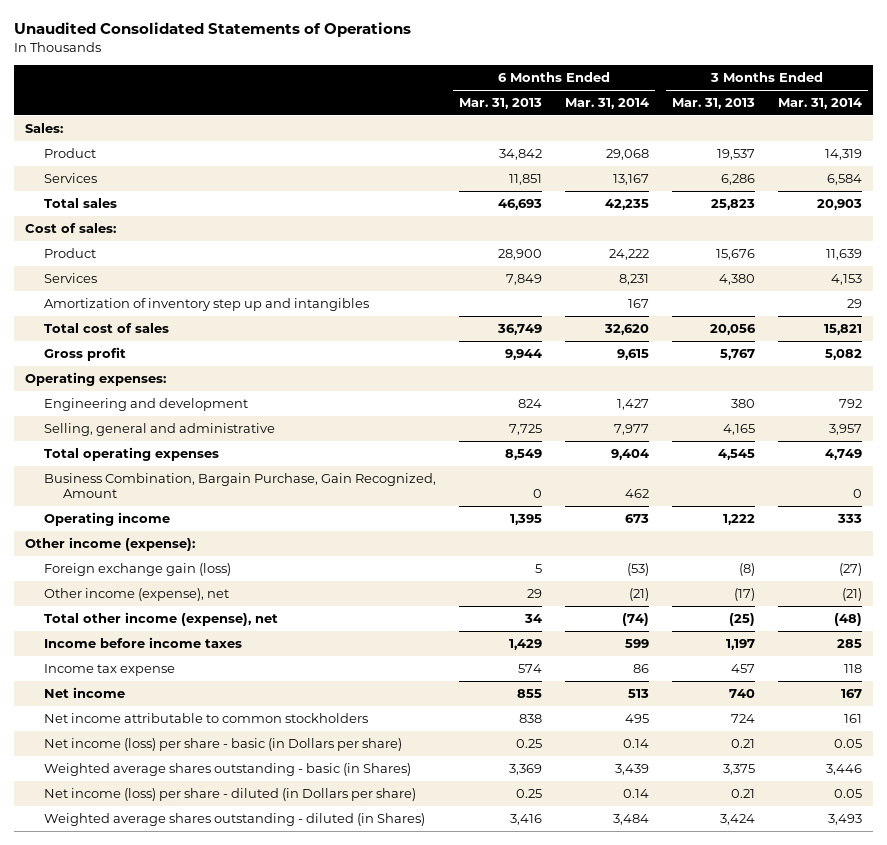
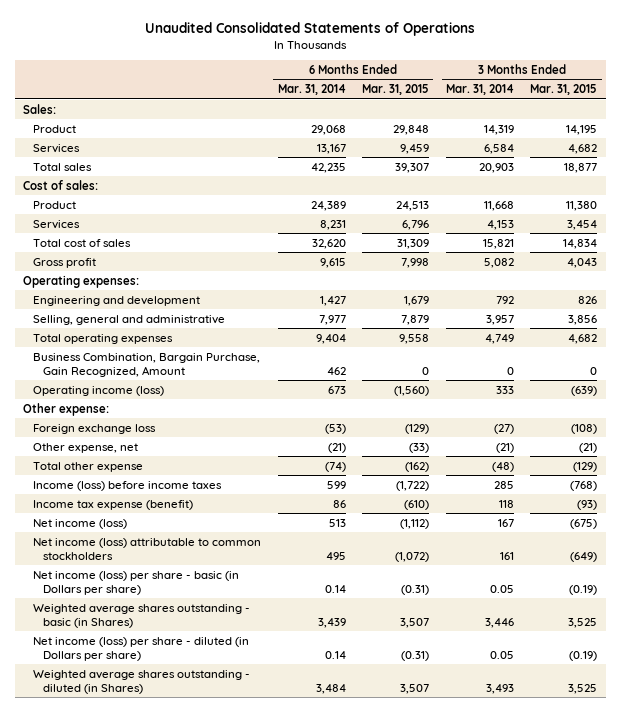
- | 6 Months Ended Mar. 31, 2013 | 6 Months Ended Mar. 31, 2014 | 3 Months Ended Mar. 31, 2013 | 3 Months Ended Mar. 31, 2014
+ | 6 Months Ended Mar. 31, 2014 | 6 Months Ended Mar. 31, 2015 | 3 Months Ended Mar. 31, 2014 | 3 Months Ended Mar. 31, 2015
- Product | 28,900 | 24,222 | 15,676 | 11,639
+ Product | 24,389 | 24,513 | 11,668 | 11,380
- Amortization of inventory step up and intangibles | | 167 | | 29
- Operating income | 1,395 | 673 | 1,222 | 333
- Other income (expense):
- Foreign exchange gain (loss) | 5 | (53) | (8) | (27)
- Other income (expense), net | 29 | (21) | (17) | (21)
- Total other income (expense), net | 34 | (74) | (25) | (48)
- Income before income taxes | 1,429 | 599 | 1,197 | 285
- Income tax expense | 574 | 86 | 457 | 118
- Net income | 855 | 513 | 740 | 167
- Net income attributable to common stockholders | 838 | 495 | 724 | 161
+ Operating income (loss) | 673 | (1,560) | 333 | (639)
+ Other expense:
+ Foreign exchange loss | (53) | (129) | (27) | (108)
+ Other expense, net | (21) | (33) | (21) | (21)
+ Total other expense | (74) | (162) | (48) | (129)
+ Income (loss) before income taxes | 599 | (1,722) | 285 | (768)
+ Income tax expense (benefit) | 86 | (610) | 118 | (93)
+ Net income (loss) | 513 | (1,112) | 167 | (675)
+ Net income (loss) attributable to common stockholders | 495 | (1,072) | 161 | (649)

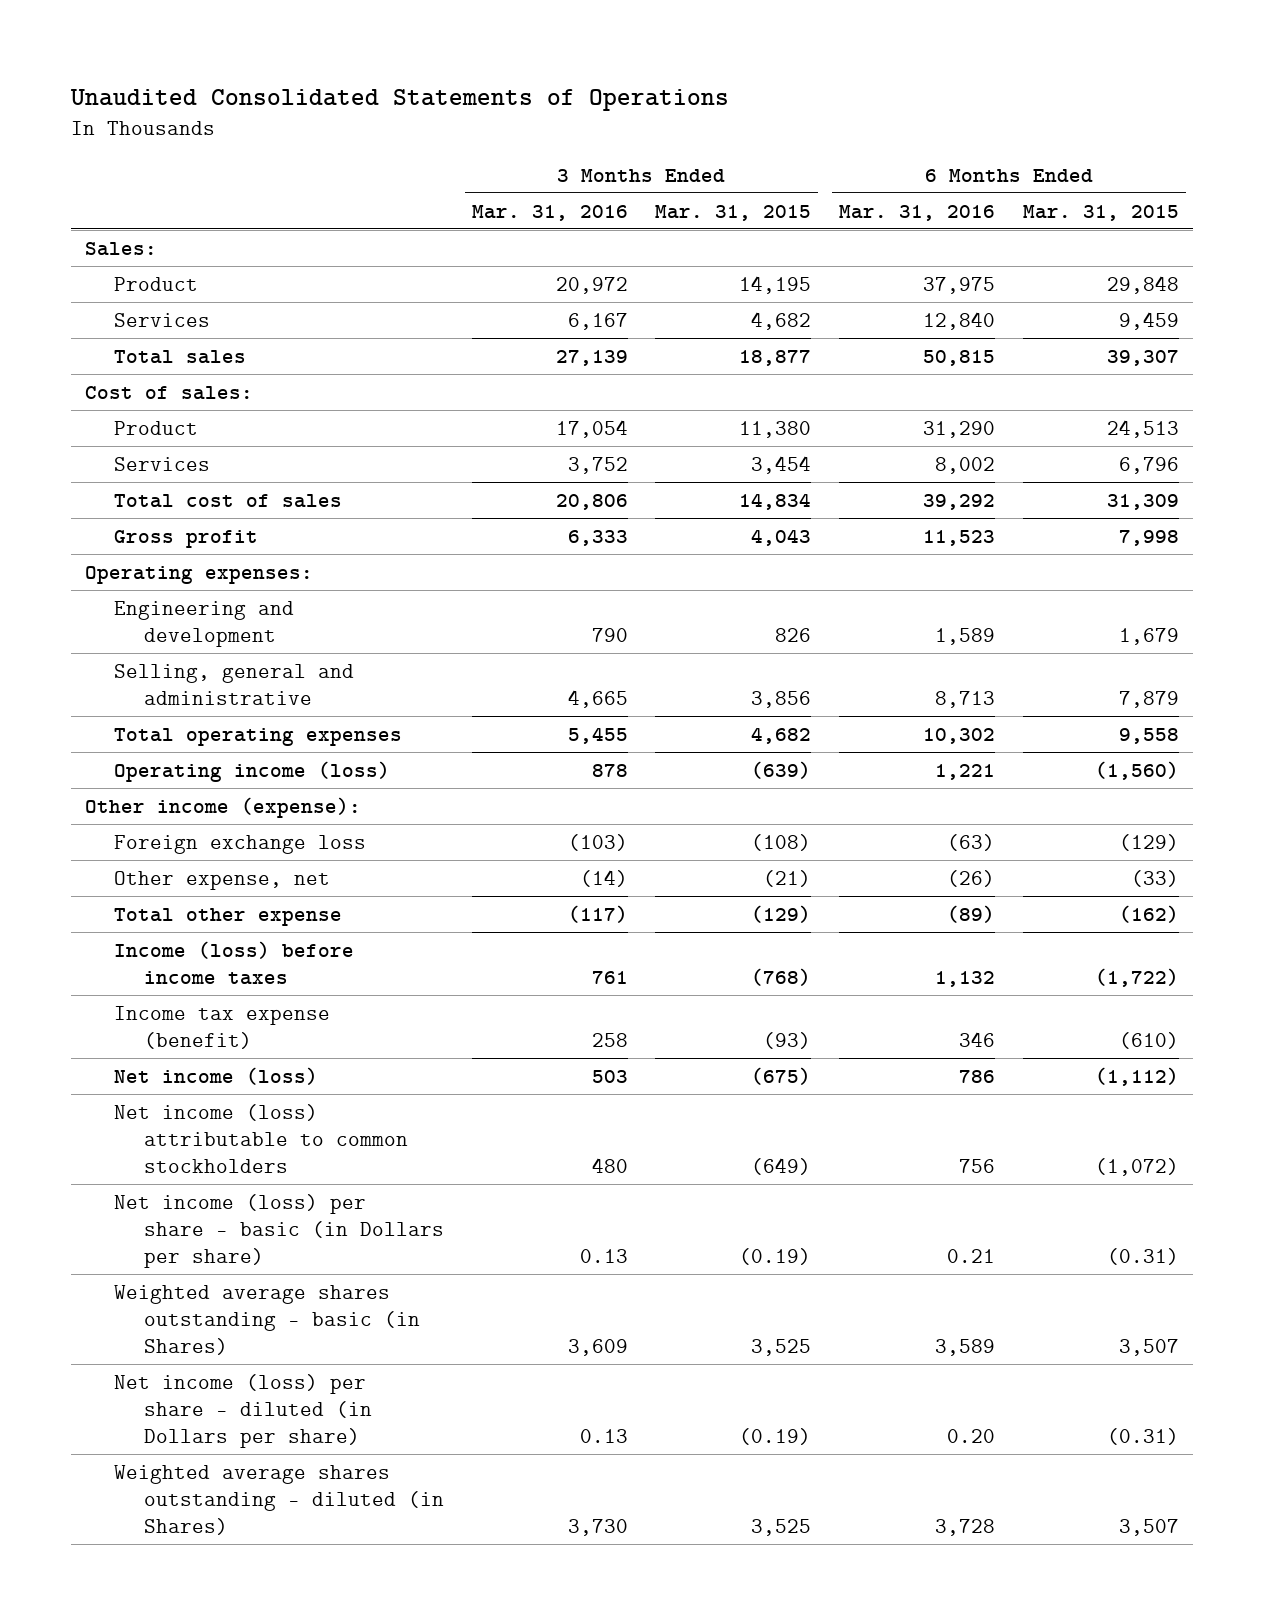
- | 6 Months Ended Mar. 31, 2014 | 6 Months Ended Mar. 31, 2015 | 3 Months Ended Mar. 31, 2014 | 3 Months Ended Mar. 31, 2015
+ | 3 Months Ended Mar. 31, 2016 | 3 Months Ended Mar. 31, 2015 | 6 Months Ended Mar. 31, 2016 | 6 Months Ended Mar. 31, 2015
- Business Combination, Bargain Purchase, Gain Recognized, Amount | 462 | 0 | 0 | 0
- Other expense:
+ Other income (expense):

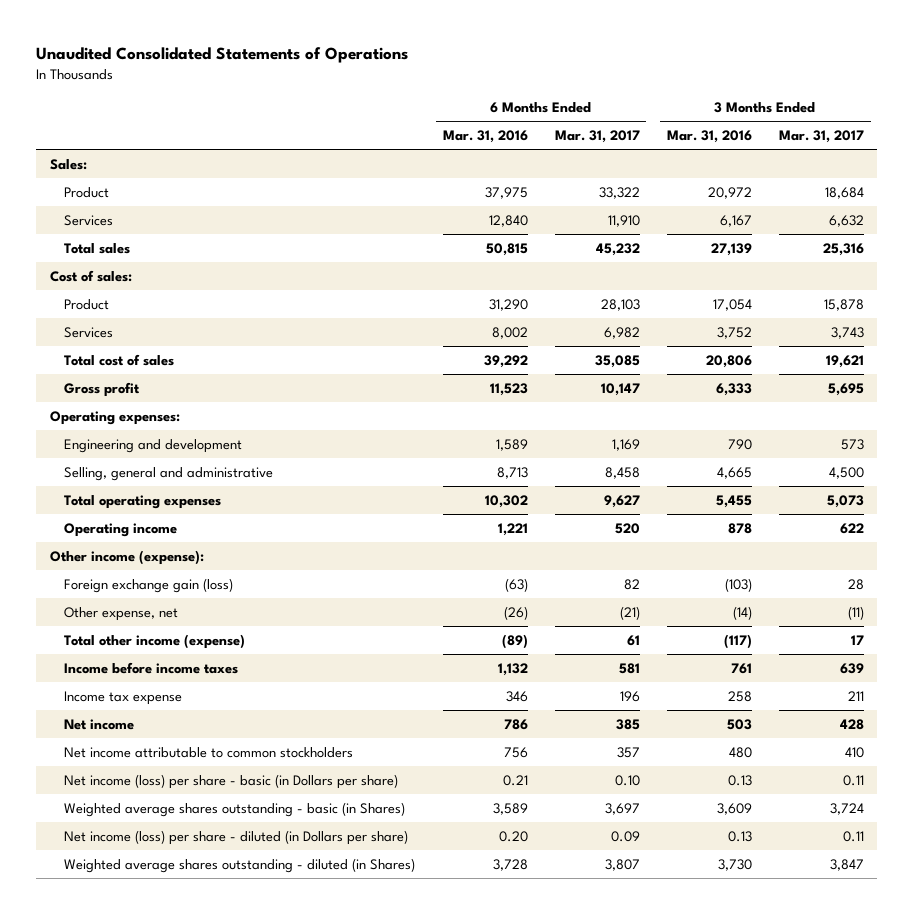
- | 3 Months Ended Mar. 31, 2016 | 3 Months Ended Mar. 31, 2015 | 6 Months Ended Mar. 31, 2016 | 6 Months Ended Mar. 31, 2015
+ | 6 Months Ended Mar. 31, 2016 | 6 Months Ended Mar. 31, 2017 | 3 Months Ended Mar. 31, 2016 | 3 Months Ended Mar. 31, 2017
- Operating income (loss) | 878 | (639) | 1,221 | (1,560)
+ Operating income | 1,221 | 520 | 878 | 622
- Foreign exchange loss | (103) | (108) | (63) | (129)
+ Foreign exchange gain (loss) | (63) | 82 | (103) | 28
- Total other expense | (117) | (129) | (89) | (162)
- Income (loss) before income taxes | 761 | (768) | 1,132 | (1,722)
- Income tax expense (benefit) | 258 | (93) | 346 | (610)
- Net income (loss) | 503 | (675) | 786 | (1,112)
- Net income (loss) attributable to common stockholders | 480 | (649) | 756 | (1,072)
+ Total other income (expense) | (89) | 61 | (117) | 17
+ Income before income taxes | 1,132 | 581 | 761 | 639
+ Income tax expense | 346 | 196 | 258 | 211
+ Net income | 786 | 385 | 503 | 428
+ Net income attributable to common stockholders | 756 | 357 | 480 | 410

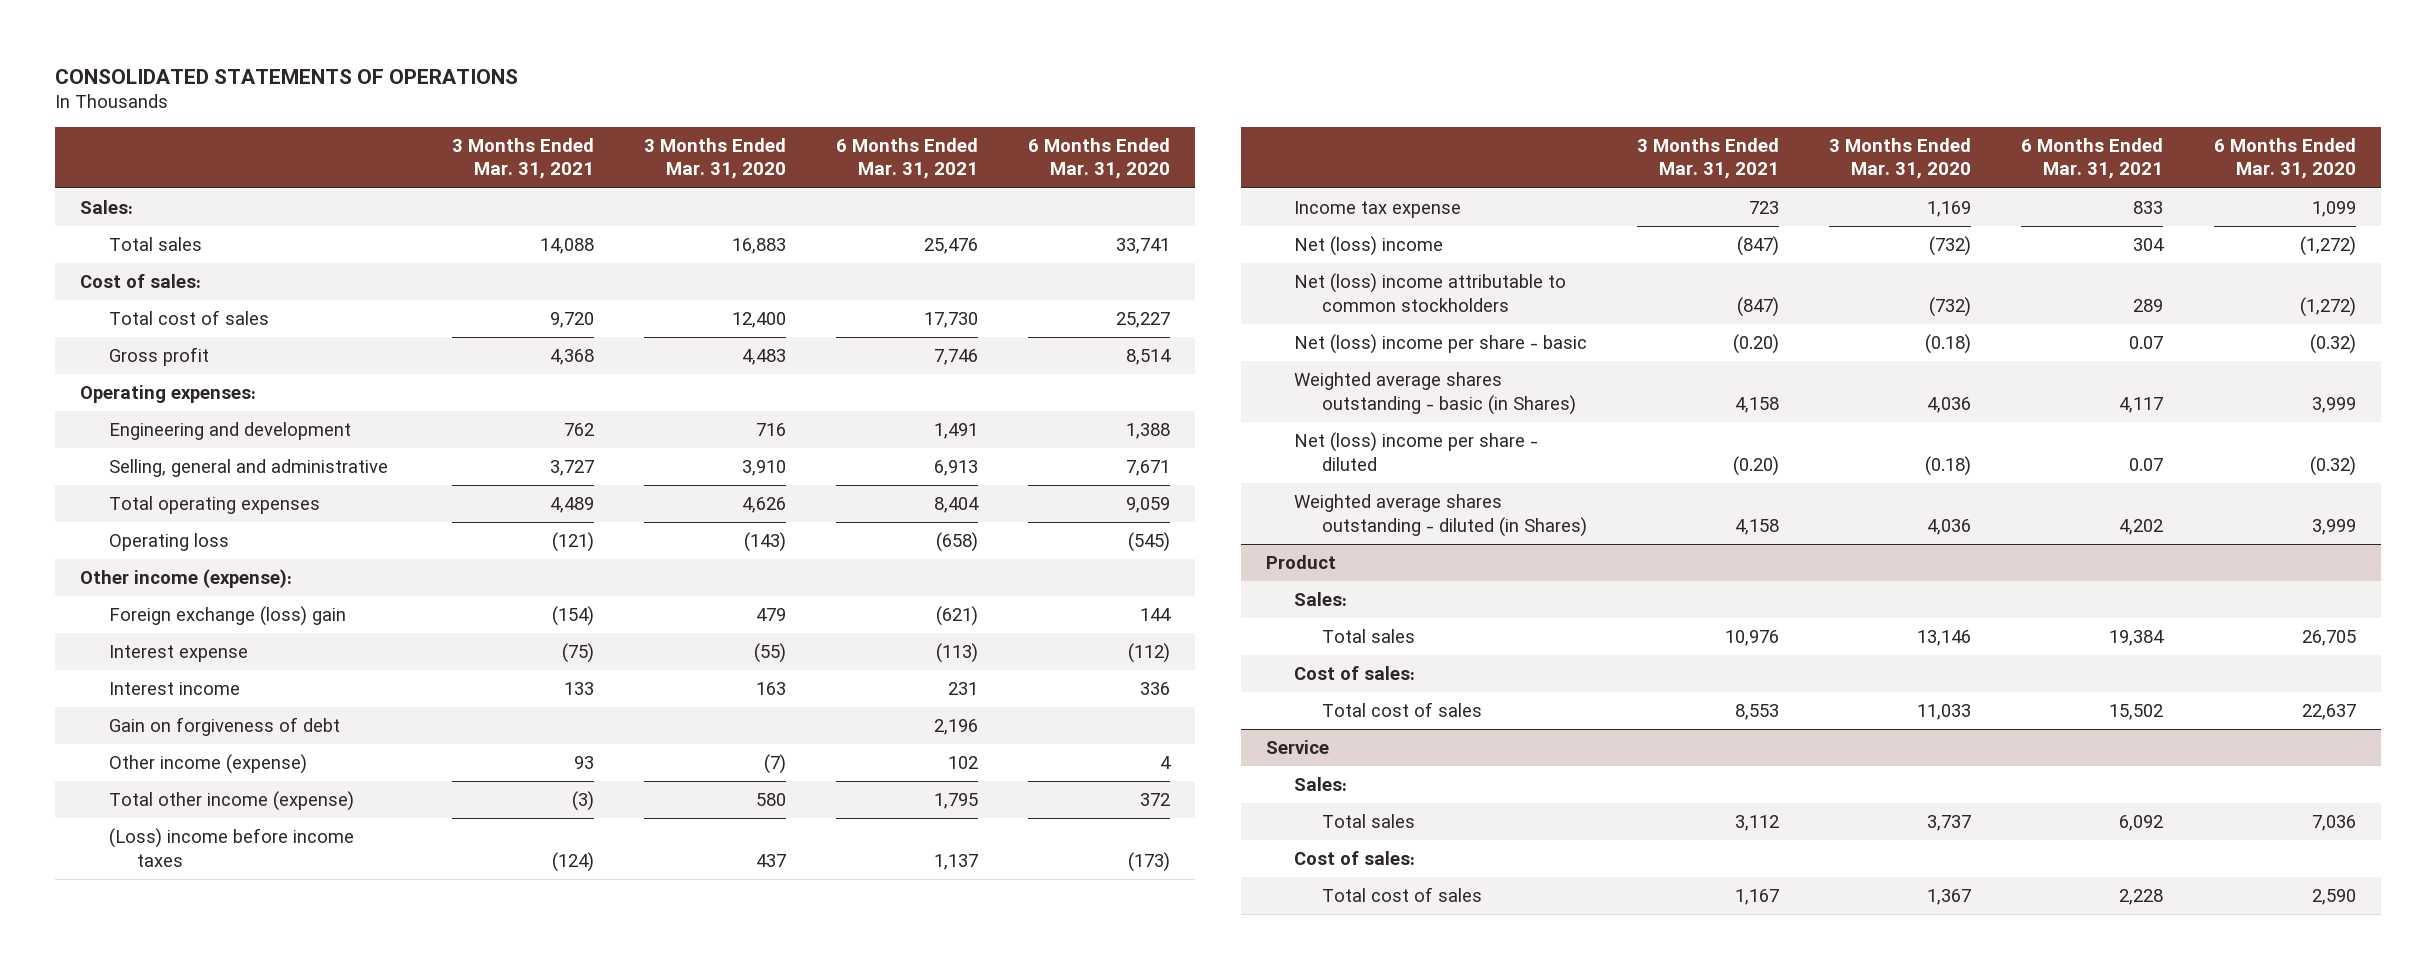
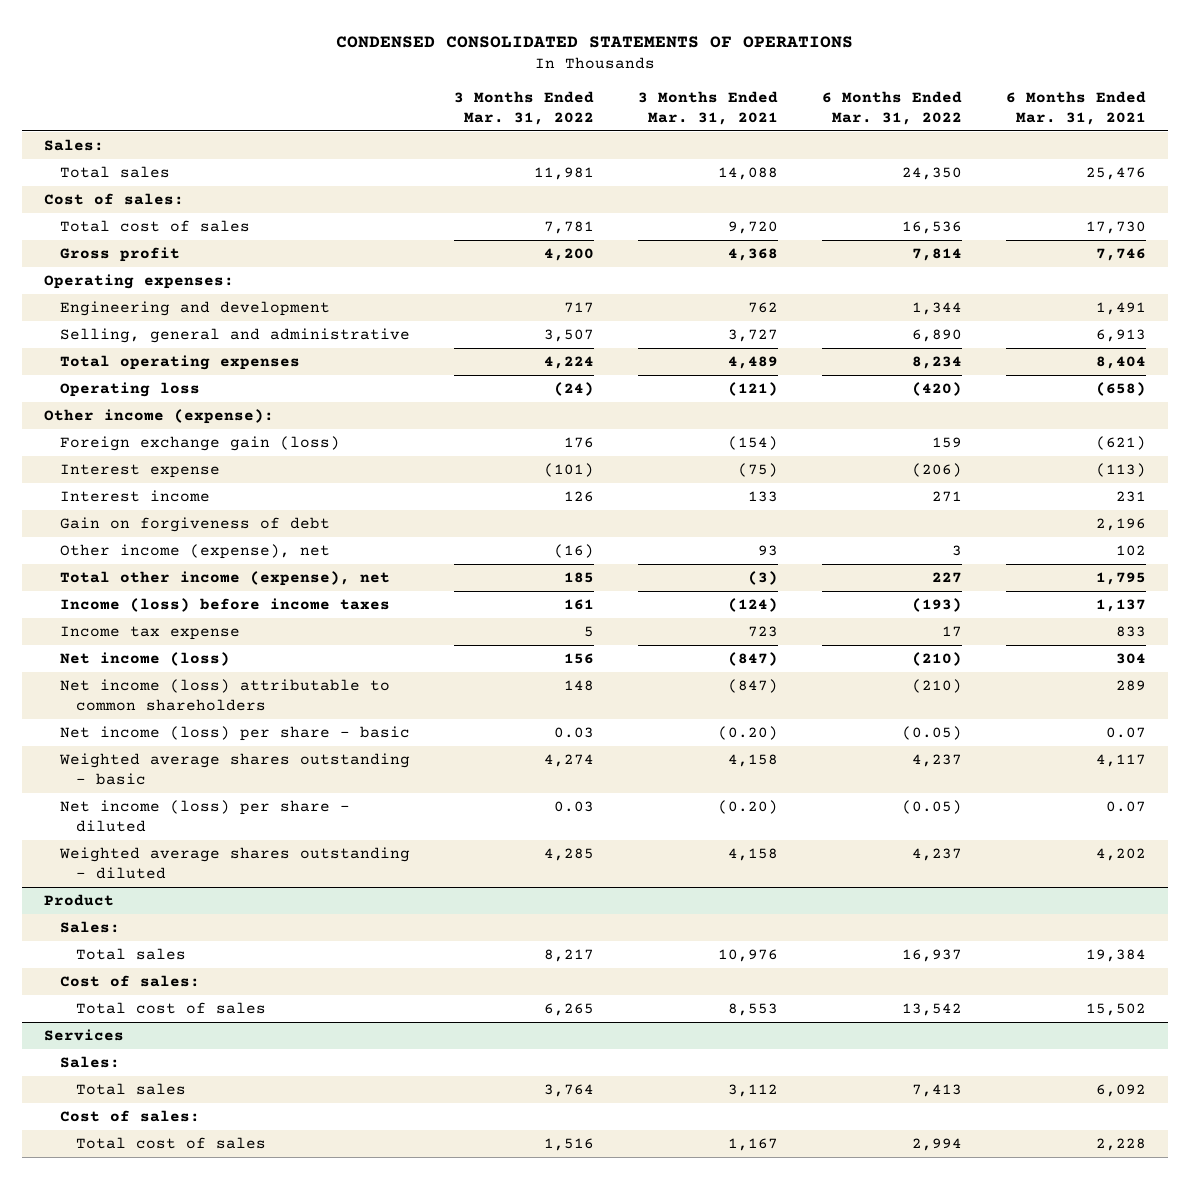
- CONSOLIDATED STATEMENTS OF OPERATIONS
+ CONDENSED CONSOLIDATED STATEMENTS OF OPERATIONS
- | 3 Months Ended Mar. 31, 2021 | 3 Months Ended Mar. 31, 2020 | 6 Months Ended Mar. 31, 2021 | 6 Months Ended Mar. 31, 2020
+ | 3 Months Ended Mar. 31, 2022 | 3 Months Ended Mar. 31, 2021 | 6 Months Ended Mar. 31, 2022 | 6 Months Ended Mar. 31, 2021
- Foreign exchange (loss) gain | (154) | 479 | (621) | 144
+ Foreign exchange gain (loss) | 176 | (154) | 159 | (621)
- Other income (expense) | 93 | (7) | 102 | 4
- Total other income (expense) | (3) | 580 | 1,795 | 372
- (Loss) income before income taxes | (124) | 437 | 1,137 | (173)
+ Other income (expense), net | (16) | 93 | 3 | 102
+ Total other income (expense), net | 185 | (3) | 227 | 1,795
+ Income (loss) before income taxes | 161 | (124) | (193) | 1,137
- Net (loss) income | (847) | (732) | 304 | (1,272)
- Net (loss) income attributable to common stockholders | (847) | (732) | 289 | (1,272)
- Net (loss) income per share - basic | (0.20) | (0.18) | 0.07 | (0.32)
- Weighted average shares outstanding - basic (in Shares) | 4,158 | 4,036 | 4,117 | 3,999
- Net (loss) income per share - diluted | (0.20) | (0.18) | 0.07 | (0.32)
- Weighted average shares outstanding - diluted (in Shares) | 4,158 | 4,036 | 4,202 | 3,999
+ Net income (loss) | 156 | (847) | (210) | 304
+ Net income (loss) attributable to common shareholders | 148 | (847) | (210) | 289
+ Net income (loss) per share - basic | 0.03 | (0.20) | (0.05) | 0.07
+ Weighted average shares outstanding - basic | 4,274 | 4,158 | 4,237 | 4,117
+ Net income (loss) per share - diluted | 0.03 | (0.20) | (0.05) | 0.07
+ Weighted average shares outstanding - diluted | 4,285 | 4,158 | 4,237 | 4,202
- Service
+ Services

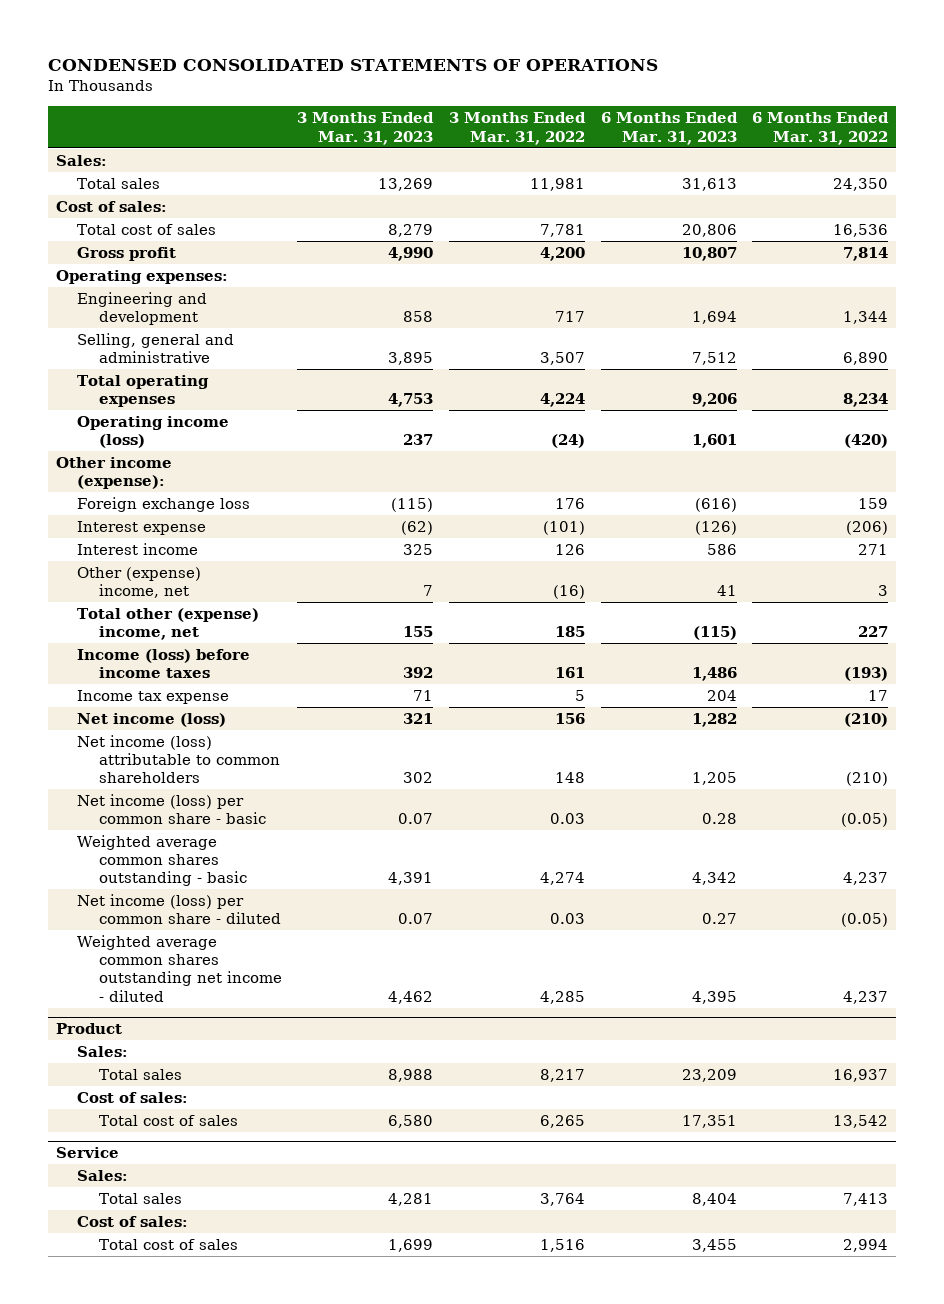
- | 3 Months Ended Mar. 31, 2022 | 3 Months Ended Mar. 31, 2021 | 6 Months Ended Mar. 31, 2022 | 6 Months Ended Mar. 31, 2021
+ | 3 Months Ended Mar. 31, 2023 | 3 Months Ended Mar. 31, 2022 | 6 Months Ended Mar. 31, 2023 | 6 Months Ended Mar. 31, 2022
- Operating loss | (24) | (121) | (420) | (658)
+ Operating income (loss) | 237 | (24) | 1,601 | (420)
- Foreign exchange gain (loss) | 176 | (154) | 159 | (621)
+ Foreign exchange loss | (115) | 176 | (616) | 159
- Gain on forgiveness of debt | | | | 2,196
- Other income (expense), net | (16) | 93 | 3 | 102
- Total other income (expense), net | 185 | (3) | 227 | 1,795
+ Other (expense) income, net | 7 | (16) | 41 | 3
+ Total other (expense) income, net | 155 | 185 | (115) | 227
- Net income (loss) per share - basic | 0.03 | (0.20) | (0.05) | 0.07
- Weighted average shares outstanding - basic | 4,274 | 4,158 | 4,237 | 4,117
- Net income (loss) per share - diluted | 0.03 | (0.20) | (0.05) | 0.07
- Weighted average shares outstanding - diluted | 4,285 | 4,158 | 4,237 | 4,202
+ Net income (loss) per common share - basic | 0.07 | 0.03 | 0.28 | (0.05)
+ Weighted average common shares outstanding - basic | 4,391 | 4,274 | 4,342 | 4,237
+ Net income (loss) per common share - diluted | 0.07 | 0.03 | 0.27 | (0.05)
+ Weighted average common shares outstanding net income - diluted | 4,462 | 4,285 | 4,395 | 4,237
- Services
+ Service

